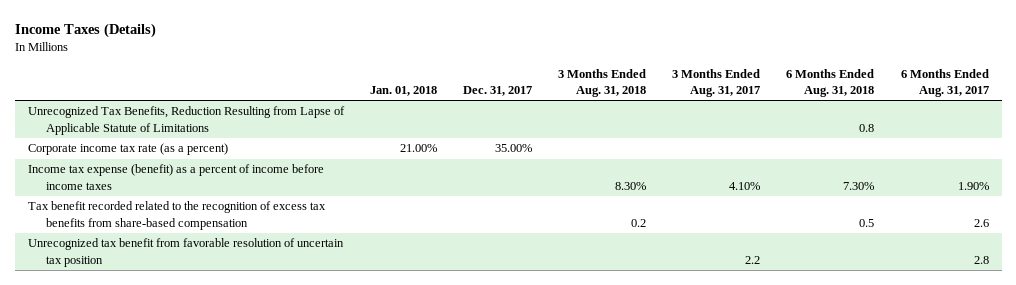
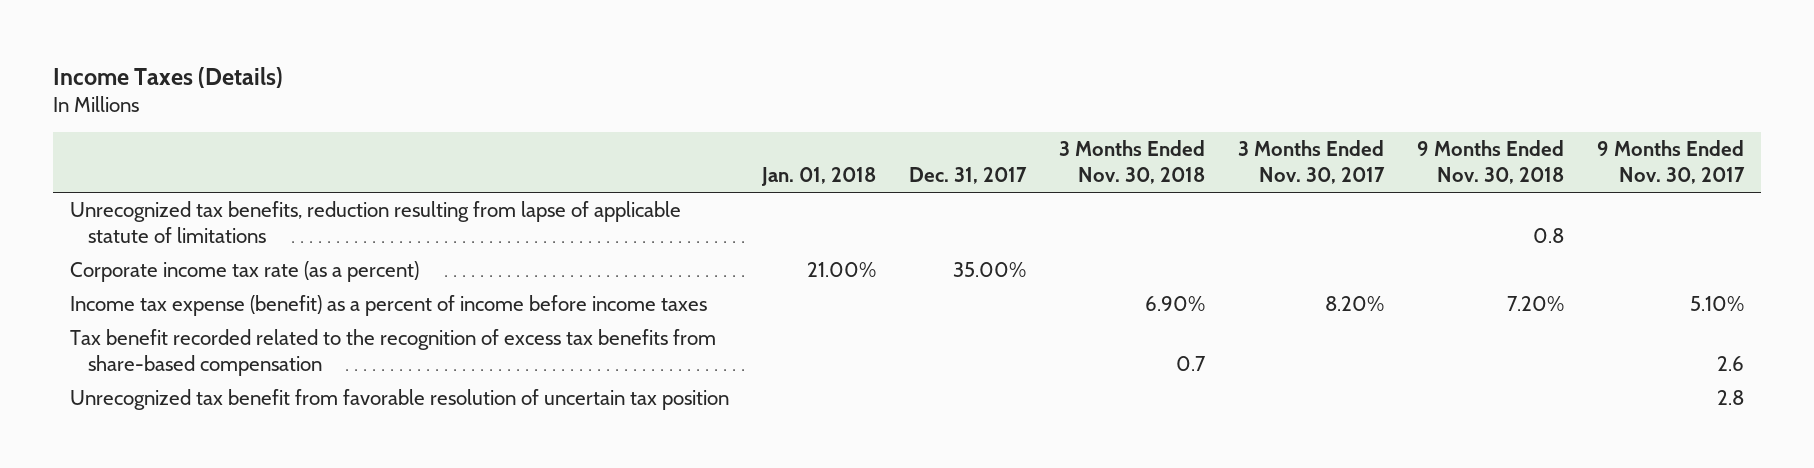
- | Jan. 01, 2018 | Dec. 31, 2017 | 3 Months Ended Aug. 31, 2018 | 3 Months Ended Aug. 31, 2017 | 6 Months Ended Aug. 31, 2018 | 6 Months Ended Aug. 31, 2017
+ | Jan. 01, 2018 | Dec. 31, 2017 | 3 Months Ended Nov. 30, 2018 | 3 Months Ended Nov. 30, 2017 | 9 Months Ended Nov. 30, 2018 | 9 Months Ended Nov. 30, 2017
- Unrecognized Tax Benefits, Reduction Resulting from Lapse of Applicable Statute of Limitations | | | | | 0.8 |
+ Unrecognized tax benefits, reduction resulting from lapse of applicable statute of limitations | | | | | 0.8 |

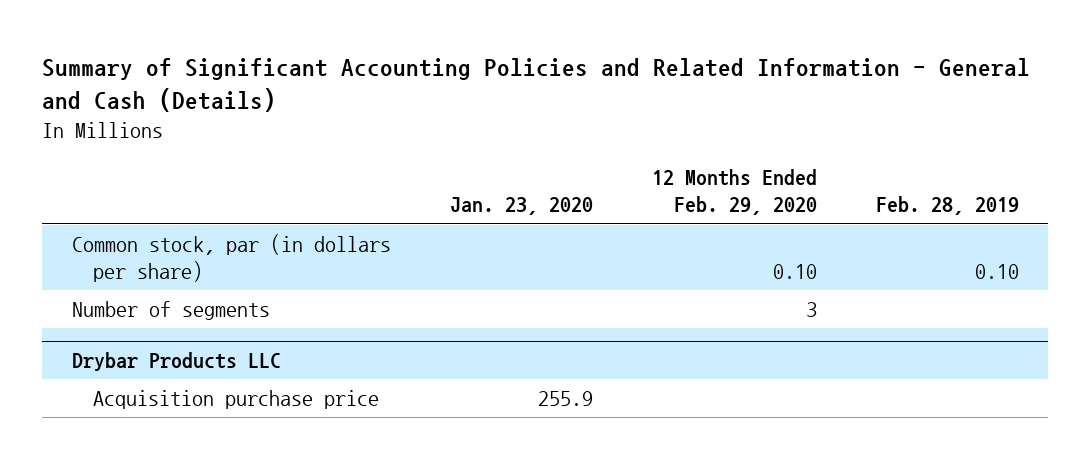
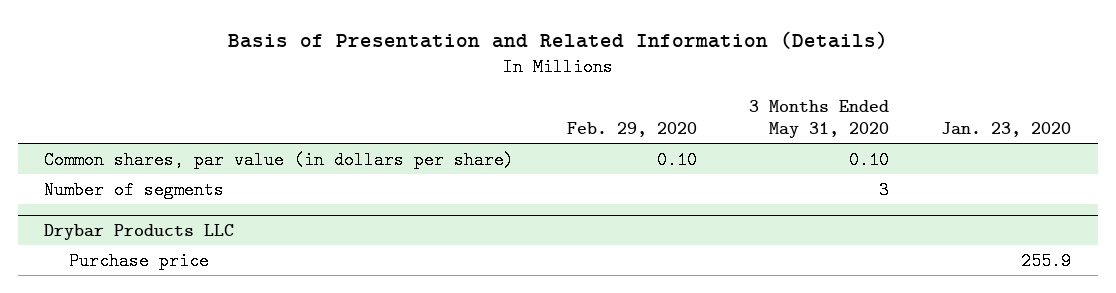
- Summary of Significant Accounting Policies and Related Information - General and Cash (Details)
+ Basis of Presentation and Related Information (Details)
- | Jan. 23, 2020 | 12 Months Ended Feb. 29, 2020 | Feb. 28, 2019
+ | Feb. 29, 2020 | 3 Months Ended May 31, 2020 | Jan. 23, 2020
- Common stock, par (in dollars per share) | | 0.10 | 0.10
+ Common shares, par value (in dollars per share) | 0.10 | 0.10 |
@ Drybar Products LLC
- Acquisition purchase price | 255.9 | |
+ Purchase price | | | 255.9

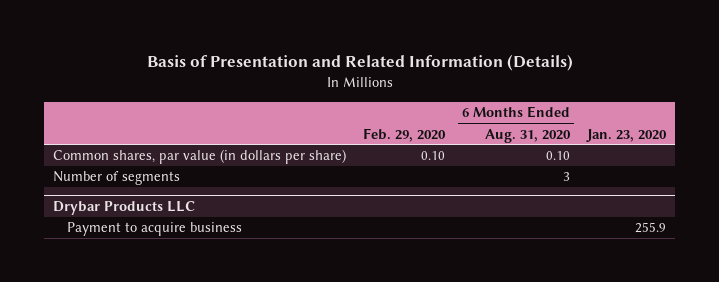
- | Feb. 29, 2020 | 3 Months Ended May 31, 2020 | Jan. 23, 2020
+ | Feb. 29, 2020 | 6 Months Ended Aug. 31, 2020 | Jan. 23, 2020
@ Drybar Products LLC
- Purchase price | | | 255.9
+ Payment to acquire business | | | 255.9

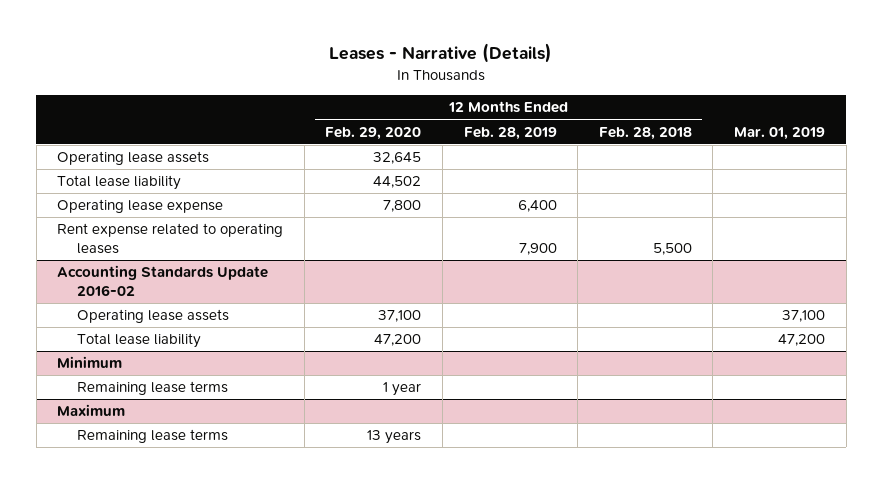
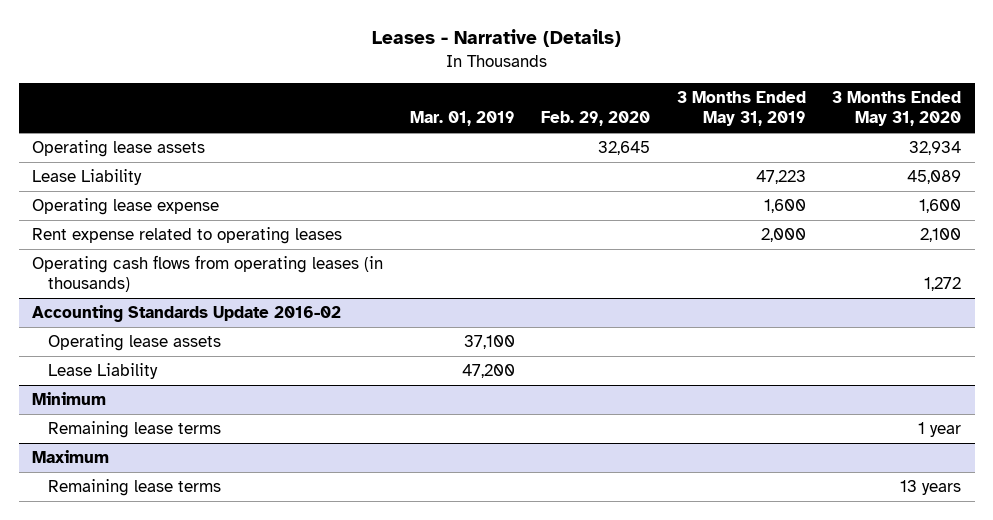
- | 12 Months Ended Feb. 29, 2020 | 12 Months Ended Feb. 28, 2019 | 12 Months Ended Feb. 28, 2018 | Mar. 01, 2019
+ | Mar. 01, 2019 | Feb. 29, 2020 | 3 Months Ended May 31, 2019 | 3 Months Ended May 31, 2020
- Total lease liability | 44,502 | | |
+ Lease Liability | | | 47,223 | 45,089
+ Operating cash flows from operating leases (in thousands) | | | | 1,272
@ Accounting Standards Update 2016-02
- Total lease liability | 47,200 | | | 47,200
+ Lease Liability | 47,200 | | |

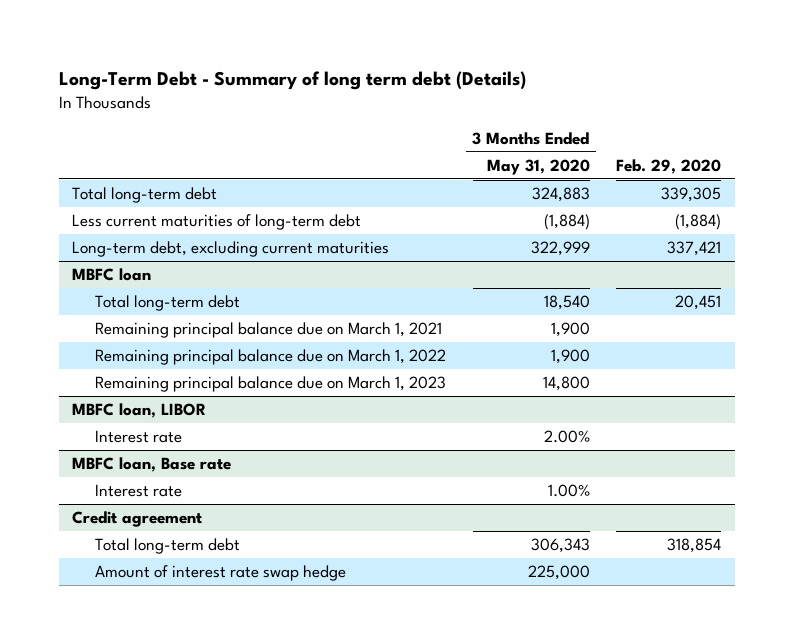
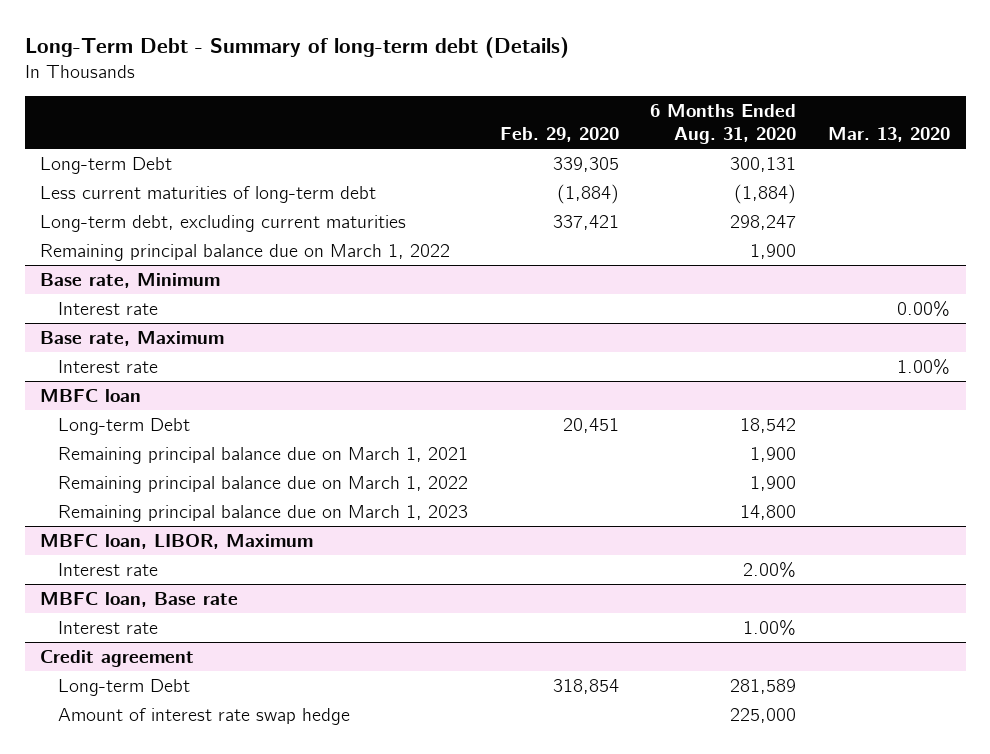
- Long-Term Debt - Summary of long term debt (Details)
+ Long-Term Debt - Summary of long-term debt (Details)
- | 3 Months Ended May 31, 2020 | Feb. 29, 2020
+ | Feb. 29, 2020 | 6 Months Ended Aug. 31, 2020 | Mar. 13, 2020
- Total long-term debt | 324,883 | 339,305
+ Long-term Debt | 339,305 | 300,131 |
+ Remaining principal balance due on March 1, 2022 | | 1,900 |
+ Base rate, Minimum
+ Interest rate | | | 0.00%
+ Base rate, Maximum
+ Interest rate | | | 1.00%
@ MBFC loan
- Total long-term debt | 18,540 | 20,451
+ Long-term Debt | 20,451 | 18,542 |
- MBFC loan, LIBOR
+ MBFC loan, LIBOR, Maximum
@ Credit agreement
- Total long-term debt | 306,343 | 318,854
+ Long-term Debt | 318,854 | 281,589 |

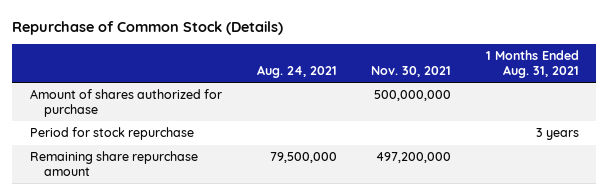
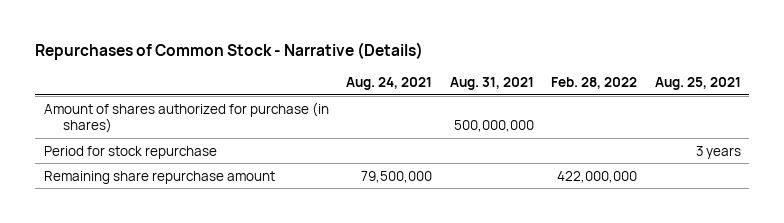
- Repurchase of Common Stock (Details)
+ Repurchases of Common Stock - Narrative (Details)
- | Aug. 24, 2021 | Nov. 30, 2021 | 1 Months Ended Aug. 31, 2021
+ | Aug. 24, 2021 | Aug. 31, 2021 | Feb. 28, 2022 | Aug. 25, 2021
- Amount of shares authorized for purchase | | 500,000,000 |
+ Amount of shares authorized for purchase (in shares) | | 500,000,000 | |

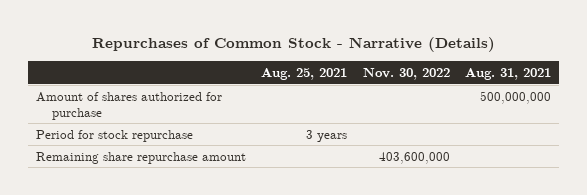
- | Aug. 24, 2021 | Aug. 31, 2021 | Feb. 28, 2022 | Aug. 25, 2021
+ | Aug. 25, 2021 | Nov. 30, 2022 | Aug. 31, 2021
- Amount of shares authorized for purchase (in shares) | | 500,000,000 | |
+ Amount of shares authorized for purchase | | | 500,000,000

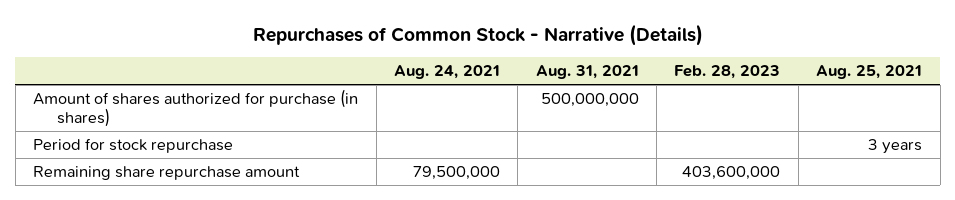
- | Aug. 25, 2021 | Nov. 30, 2022 | Aug. 31, 2021
+ | Aug. 24, 2021 | Aug. 31, 2021 | Feb. 28, 2023 | Aug. 25, 2021
- Amount of shares authorized for purchase | | | 500,000,000
+ Amount of shares authorized for purchase (in shares) | | 500,000,000 | |

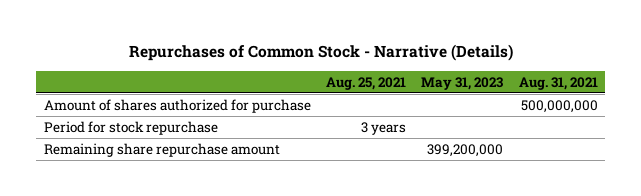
- | Aug. 24, 2021 | Aug. 31, 2021 | Feb. 28, 2023 | Aug. 25, 2021
+ | Aug. 25, 2021 | May 31, 2023 | Aug. 31, 2021
- Amount of shares authorized for purchase (in shares) | | 500,000,000 | |
+ Amount of shares authorized for purchase | | | 500,000,000

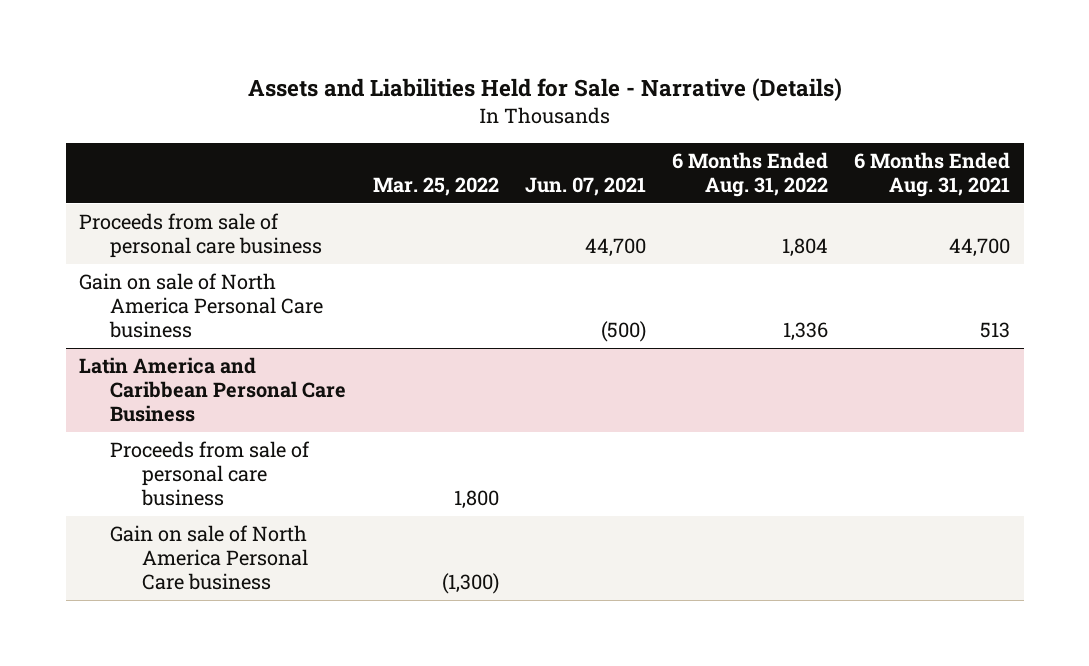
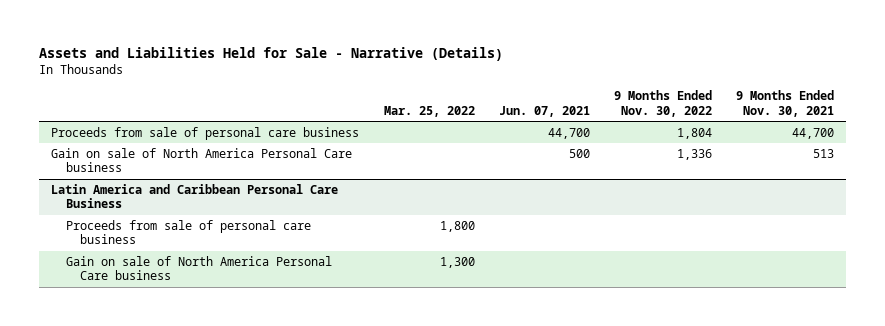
- | Mar. 25, 2022 | Jun. 07, 2021 | 6 Months Ended Aug. 31, 2022 | 6 Months Ended Aug. 31, 2021
+ | Mar. 25, 2022 | Jun. 07, 2021 | 9 Months Ended Nov. 30, 2022 | 9 Months Ended Nov. 30, 2021
- Gain on sale of North America Personal Care business | | (500) | 1,336 | 513
+ Gain on sale of North America Personal Care business | | 500 | 1,336 | 513
@ Latin America and Caribbean Personal Care Business
- Gain on sale of North America Personal Care business | (1,300) | | |
+ Gain on sale of North America Personal Care business | 1,300 | | |

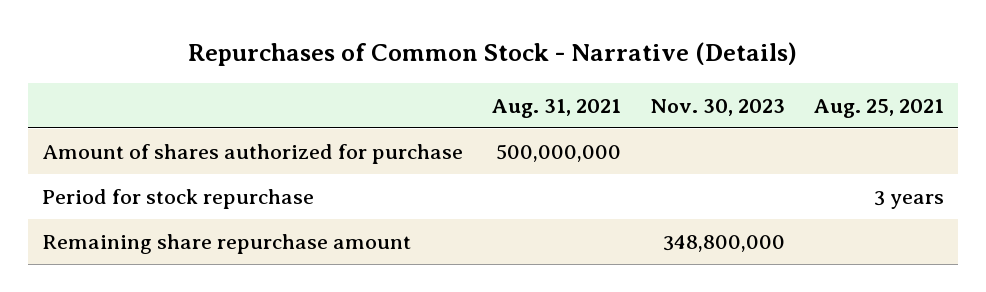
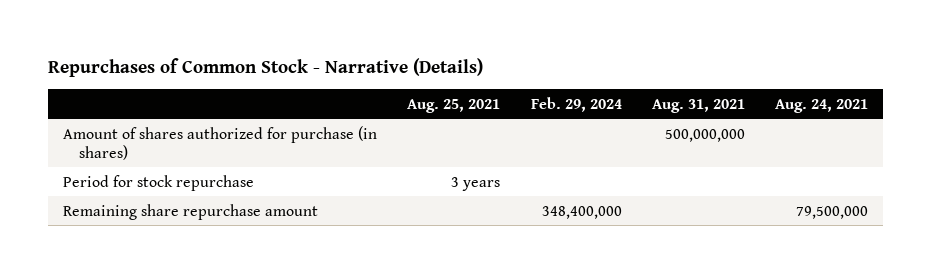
- | Aug. 31, 2021 | Nov. 30, 2023 | Aug. 25, 2021
+ | Aug. 25, 2021 | Feb. 29, 2024 | Aug. 31, 2021 | Aug. 24, 2021
- Amount of shares authorized for purchase | 500,000,000 | |
+ Amount of shares authorized for purchase (in shares) | | | 500,000,000 |

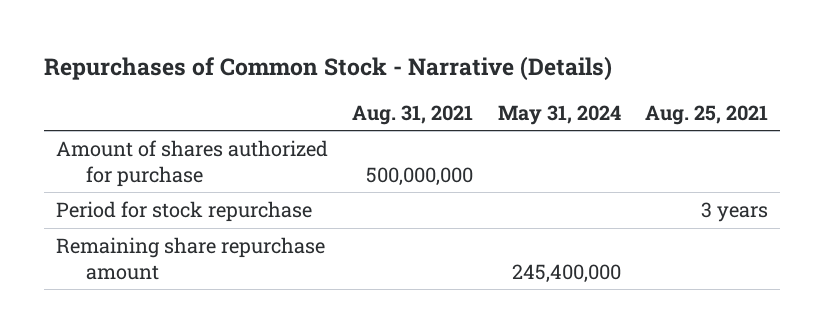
- | Aug. 25, 2021 | Feb. 29, 2024 | Aug. 31, 2021 | Aug. 24, 2021
+ | Aug. 31, 2021 | May 31, 2024 | Aug. 25, 2021
- Amount of shares authorized for purchase (in shares) | | | 500,000,000 |
+ Amount of shares authorized for purchase | 500,000,000 | |

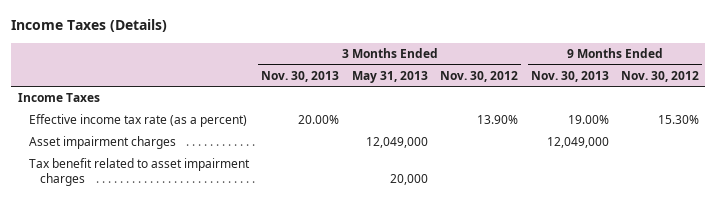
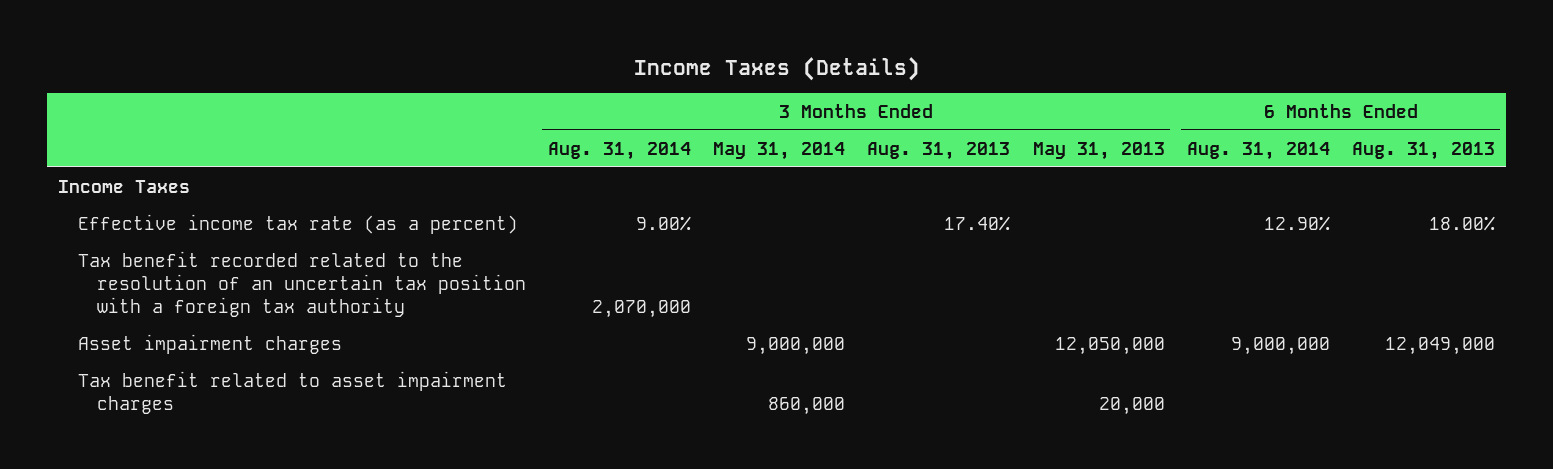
- | 3 Months Ended Nov. 30, 2013 | 3 Months Ended May 31, 2013 | 3 Months Ended Nov. 30, 2012 | 9 Months Ended Nov. 30, 2013 | 9 Months Ended Nov. 30, 2012
+ | 3 Months Ended Aug. 31, 2014 | 3 Months Ended May 31, 2014 | 3 Months Ended Aug. 31, 2013 | 3 Months Ended May 31, 2013 | 6 Months Ended Aug. 31, 2014 | 6 Months Ended Aug. 31, 2013
- Asset impairment charges | | 12,049,000 | | 12,049,000 |
+ Tax benefit recorded related to the resolution of an uncertain tax position with a foreign tax authority | 2,070,000 | | | | |
+ Asset impairment charges | | 9,000,000 | | 12,050,000 | 9,000,000 | 12,049,000

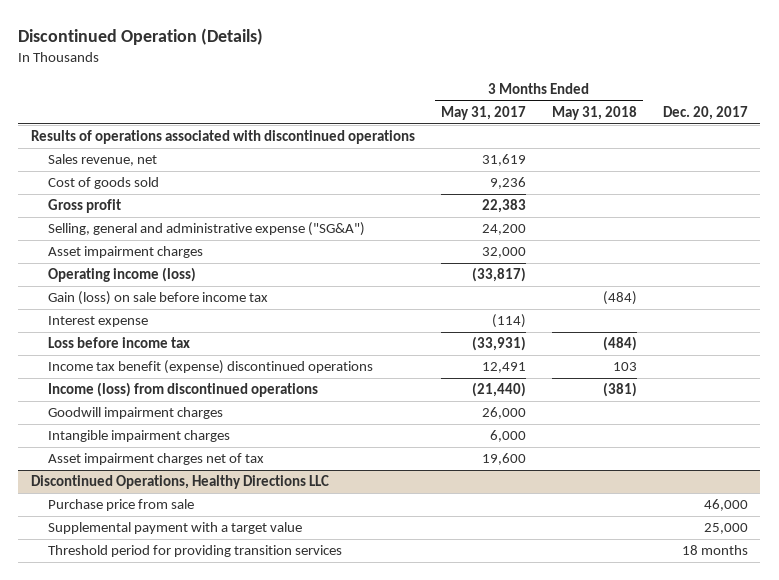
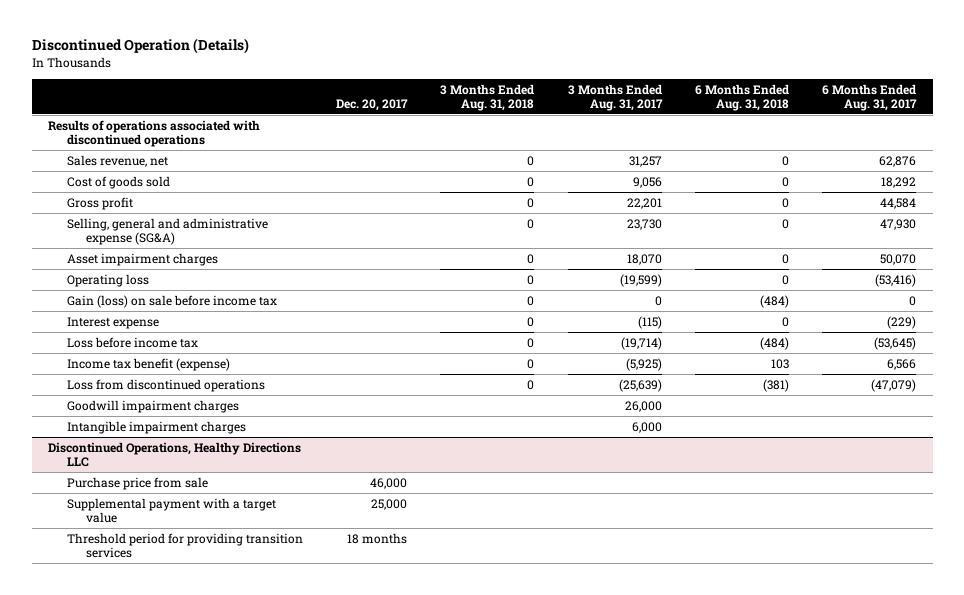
- | 3 Months Ended May 31, 2017 | 3 Months Ended May 31, 2018 | Dec. 20, 2017
+ | Dec. 20, 2017 | 3 Months Ended Aug. 31, 2018 | 3 Months Ended Aug. 31, 2017 | 6 Months Ended Aug. 31, 2018 | 6 Months Ended Aug. 31, 2017
- Selling, general and administrative expense ("SG&A") | 24,200 | |
+ Selling, general and administrative expense (SG&A) | | 0 | 23,730 | 0 | 47,930
- Operating income (loss) | (33,817) | |
+ Operating loss | | 0 | (19,599) | 0 | (53,416)
- Income tax benefit (expense) discontinued operations | 12,491 | 103 |
- Income (loss) from discontinued operations | (21,440) | (381) |
+ Income tax benefit (expense) | | 0 | (5,925) | 103 | 6,566
+ Loss from discontinued operations | | 0 | (25,639) | (381) | (47,079)
- Asset impairment charges net of tax | 19,600 | |

